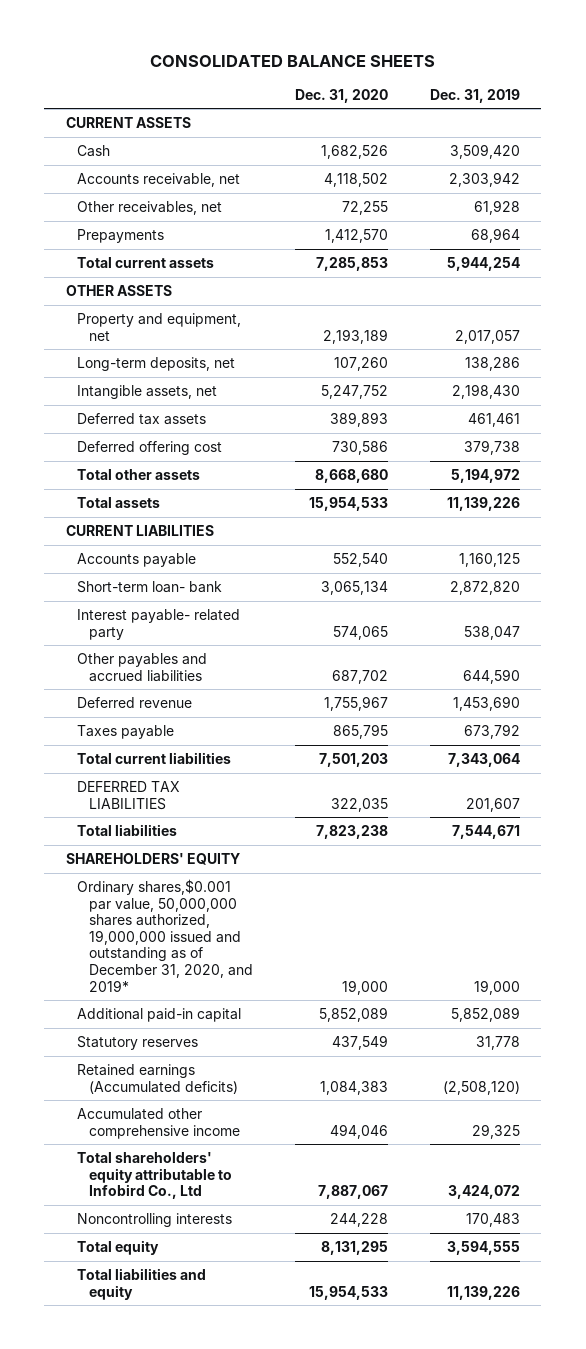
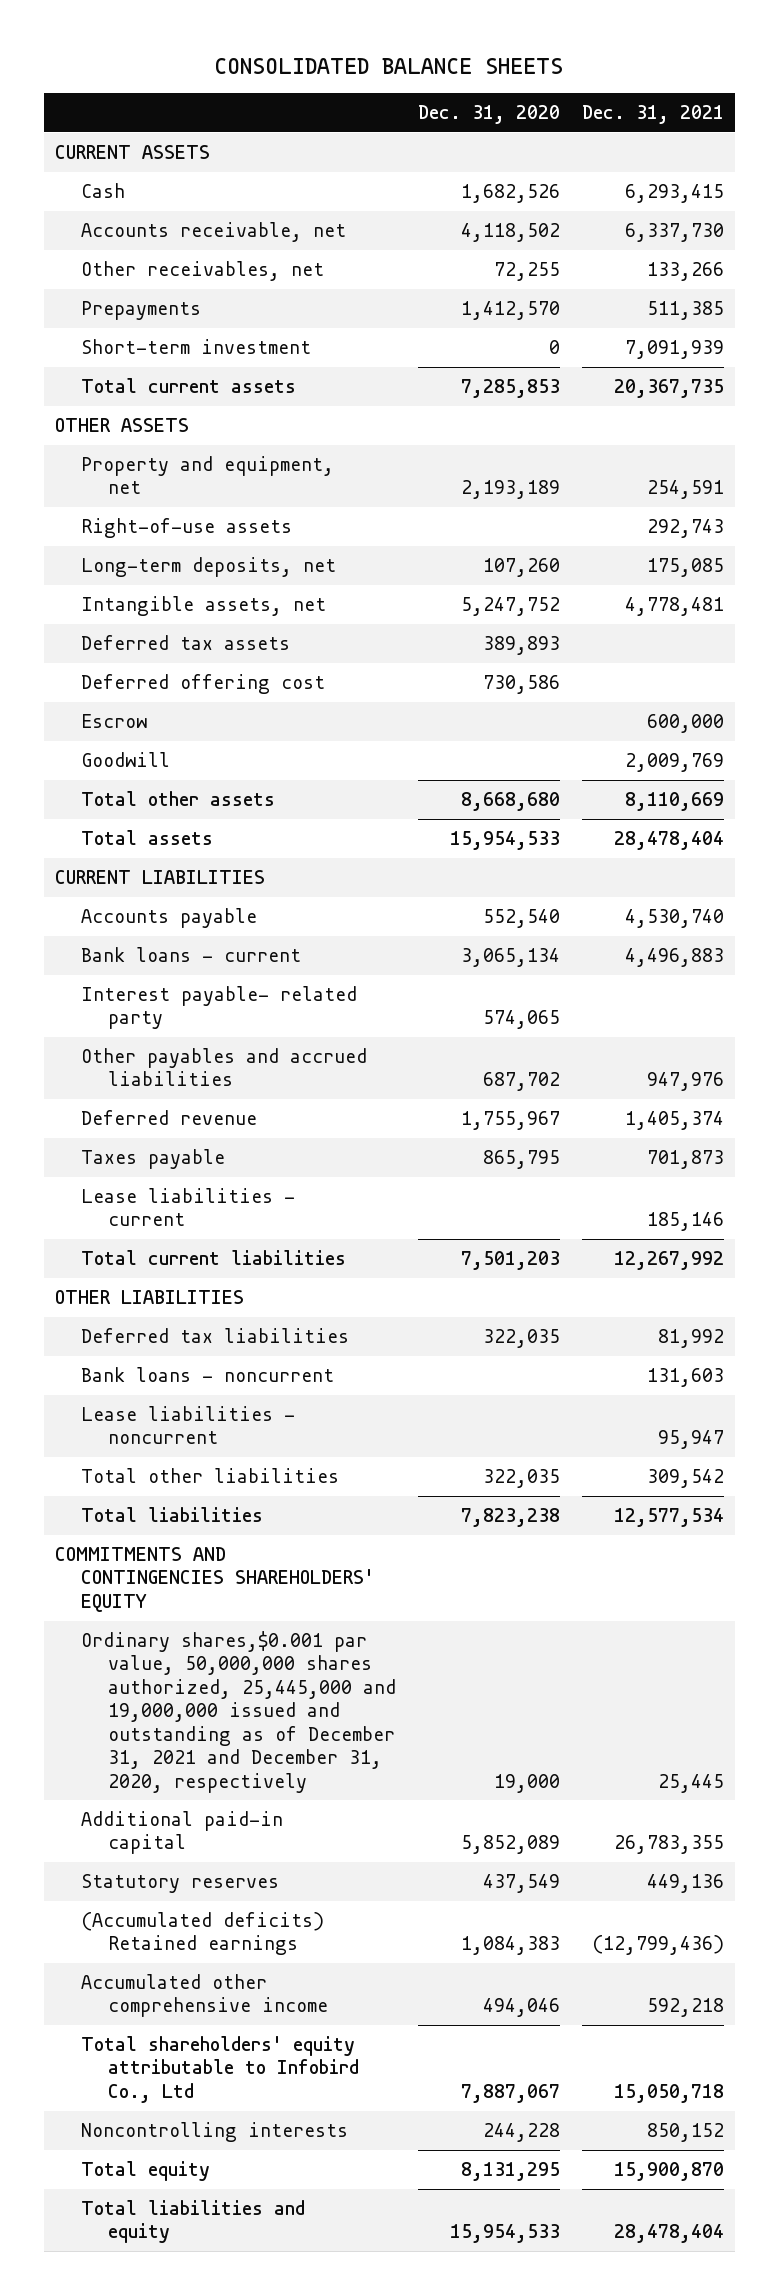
- | Dec. 31, 2020 | Dec. 31, 2019
+ | Dec. 31, 2020 | Dec. 31, 2021
+ Short-term investment | 0 | 7,091,939
+ Right-of-use assets | | 292,743
+ Escrow | | 600,000
+ Goodwill | | 2,009,769
- Short-term loan- bank | 3,065,134 | 2,872,820
+ Bank loans - current | 3,065,134 | 4,496,883
+ Lease liabilities - current | | 185,146
- DEFERRED TAX LIABILITIES | 322,035 | 201,607
+ OTHER LIABILITIES
+ Deferred tax liabilities | 322,035 | 81,992
+ Bank loans - noncurrent | | 131,603
+ Lease liabilities - noncurrent | | 95,947
+ Total other liabilities | 322,035 | 309,542
- SHAREHOLDERS' EQUITY
- Ordinary shares,$0.001 par value, 50,000,000 shares authorized, 19,000,000 issued and outstanding as of December 31, 2020, and 2019* | 19,000 | 19,000
+ COMMITMENTS AND CONTINGENCIES SHAREHOLDERS' EQUITY
+ Ordinary shares,$0.001 par value, 50,000,000 shares authorized, 25,445,000 and 19,000,000 issued and outstanding as of December 31, 2021 and December 31, 2020, respectively | 19,000 | 25,445
- Retained earnings (Accumulated deficits) | 1,084,383 | (2,508,120)
+ (Accumulated deficits) Retained earnings | 1,084,383 | (12,799,436)

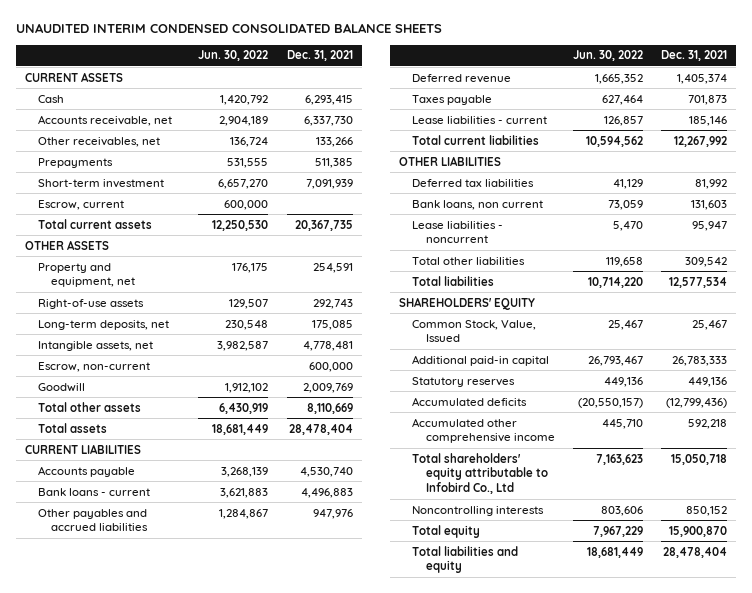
- CONSOLIDATED BALANCE SHEETS
+ UNAUDITED INTERIM CONDENSED CONSOLIDATED BALANCE SHEETS
- | Dec. 31, 2020 | Dec. 31, 2021
+ | Jun. 30, 2022 | Dec. 31, 2021
+ Escrow, current | 600,000 |
- Deferred tax assets | 389,893 |
- Deferred offering cost | 730,586 |
- Escrow | | 600,000
+ Escrow, non-current | | 600,000
- Interest payable- related party | 574,065 |
- Bank loans - noncurrent | | 131,603
+ Bank loans, non current | 73,059 | 131,603
- COMMITMENTS AND CONTINGENCIES SHAREHOLDERS' EQUITY
- Ordinary shares,$0.001 par value, 50,000,000 shares authorized, 25,445,000 and 19,000,000 issued and outstanding as of December 31, 2021 and December 31, 2020, respectively | 19,000 | 25,445
- Additional paid-in capital | 5,852,089 | 26,783,355
+ SHAREHOLDERS' EQUITY
+ Common Stock, Value, Issued | 25,467 | 25,467
+ Additional paid-in capital | 26,793,467 | 26,783,333
- (Accumulated deficits) Retained earnings | 1,084,383 | (12,799,436)
+ Accumulated deficits | (20,550,157) | (12,799,436)

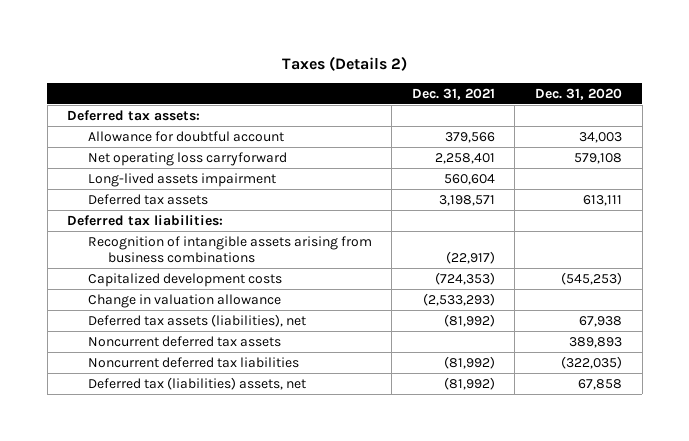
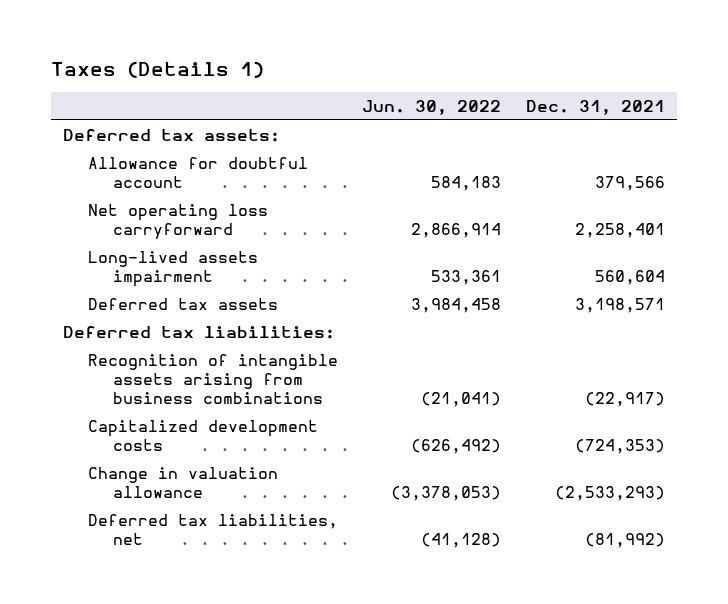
- Taxes (Details 2)
+ Taxes (Details 1)
- | Dec. 31, 2021 | Dec. 31, 2020
+ | Jun. 30, 2022 | Dec. 31, 2021
- Deferred tax assets (liabilities), net | (81,992) | 67,938
- Noncurrent deferred tax assets | | 389,893
- Noncurrent deferred tax liabilities | (81,992) | (322,035)
- Deferred tax (liabilities) assets, net | (81,992) | 67,858
+ Deferred tax liabilities, net | (41,128) | (81,992)

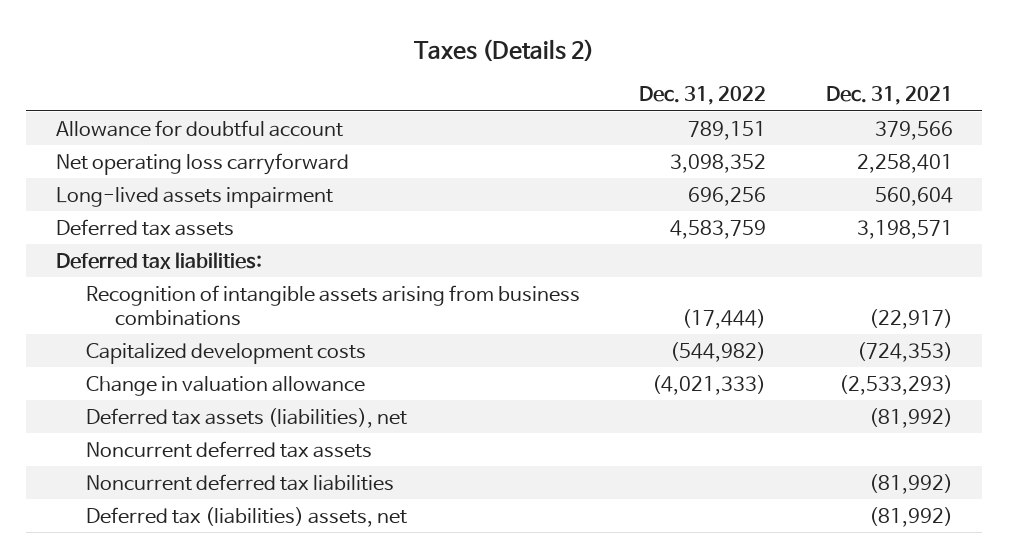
- Taxes (Details 1)
+ Taxes (Details 2)
- | Jun. 30, 2022 | Dec. 31, 2021
+ | Dec. 31, 2022 | Dec. 31, 2021
- Deferred tax assets:
- Deferred tax liabilities, net | (41,128) | (81,992)
+ Deferred tax assets (liabilities), net | | (81,992)
+ Noncurrent deferred tax assets
+ Noncurrent deferred tax liabilities | | (81,992)
+ Deferred tax (liabilities) assets, net | | (81,992)

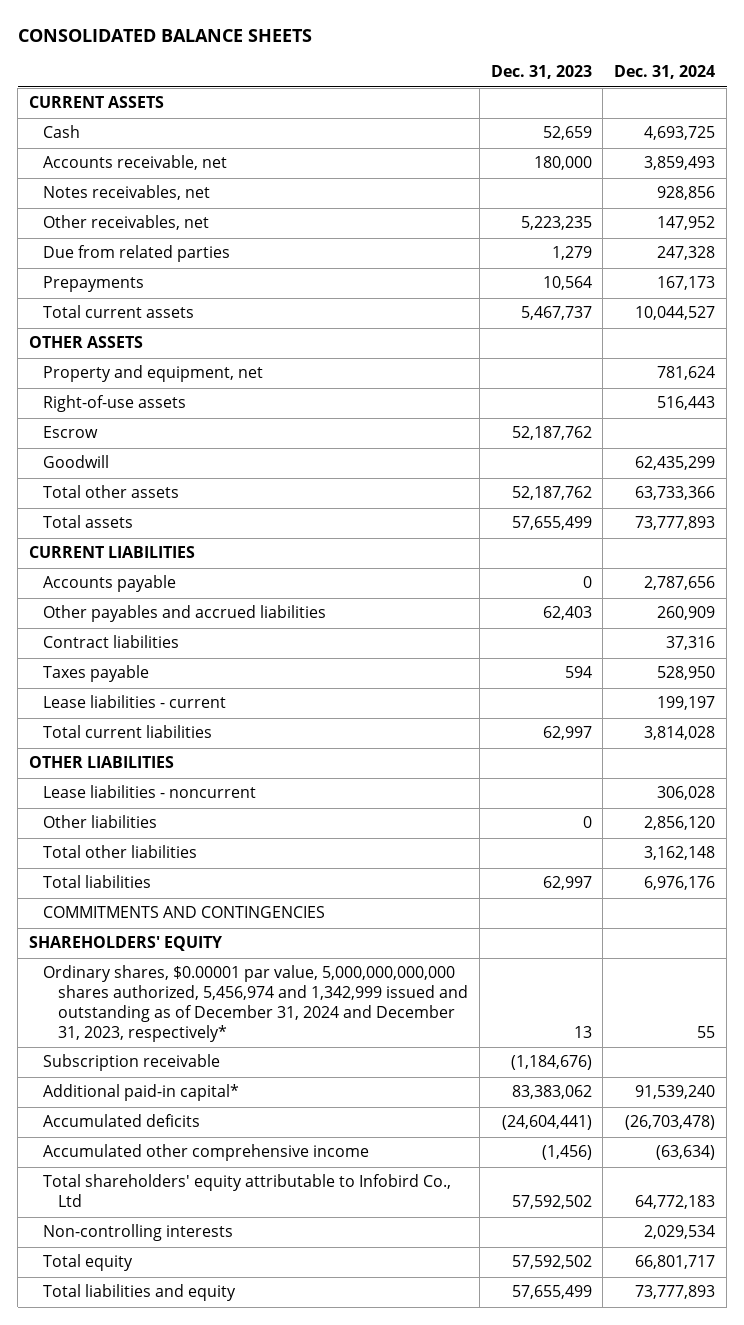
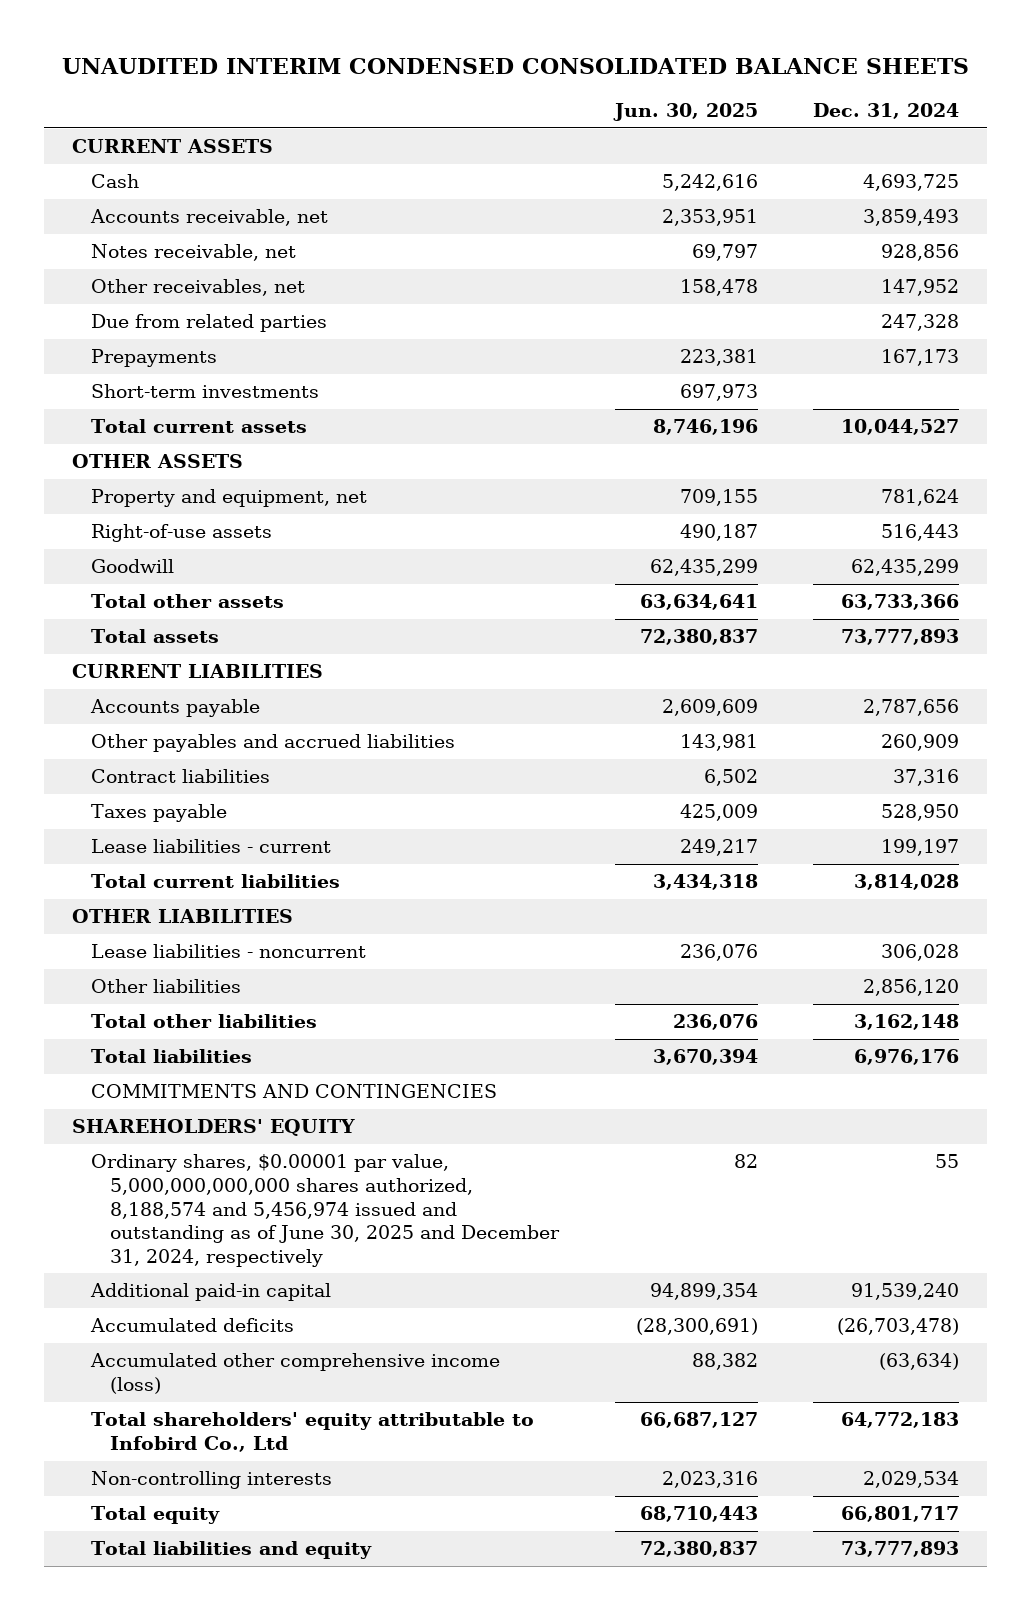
- CONSOLIDATED BALANCE SHEETS
+ UNAUDITED INTERIM CONDENSED CONSOLIDATED BALANCE SHEETS
- | Dec. 31, 2023 | Dec. 31, 2024
+ | Jun. 30, 2025 | Dec. 31, 2024
- Notes receivables, net | | 928,856
+ Notes receivable, net | 69,797 | 928,856
+ Short-term investments | 697,973 |
- Escrow | 52,187,762 |
- Ordinary shares, $0.00001 par value, 5,000,000,000,000 shares authorized, 5,456,974 and 1,342,999 issued and outstanding as of December 31, 2024 and December 31, 2023, respectively* | 13 | 55
- Subscription receivable | (1,184,676) |
- Additional paid-in capital* | 83,383,062 | 91,539,240
+ Ordinary shares, $0.00001 par value, 5,000,000,000,000 shares authorized, 8,188,574 and 5,456,974 issued and outstanding as of June 30, 2025 and December 31, 2024, respectively | 82 | 55
+ Additional paid-in capital | 94,899,354 | 91,539,240
- Accumulated other comprehensive income | (1,456) | (63,634)
+ Accumulated other comprehensive income (loss) | 88,382 | (63,634)

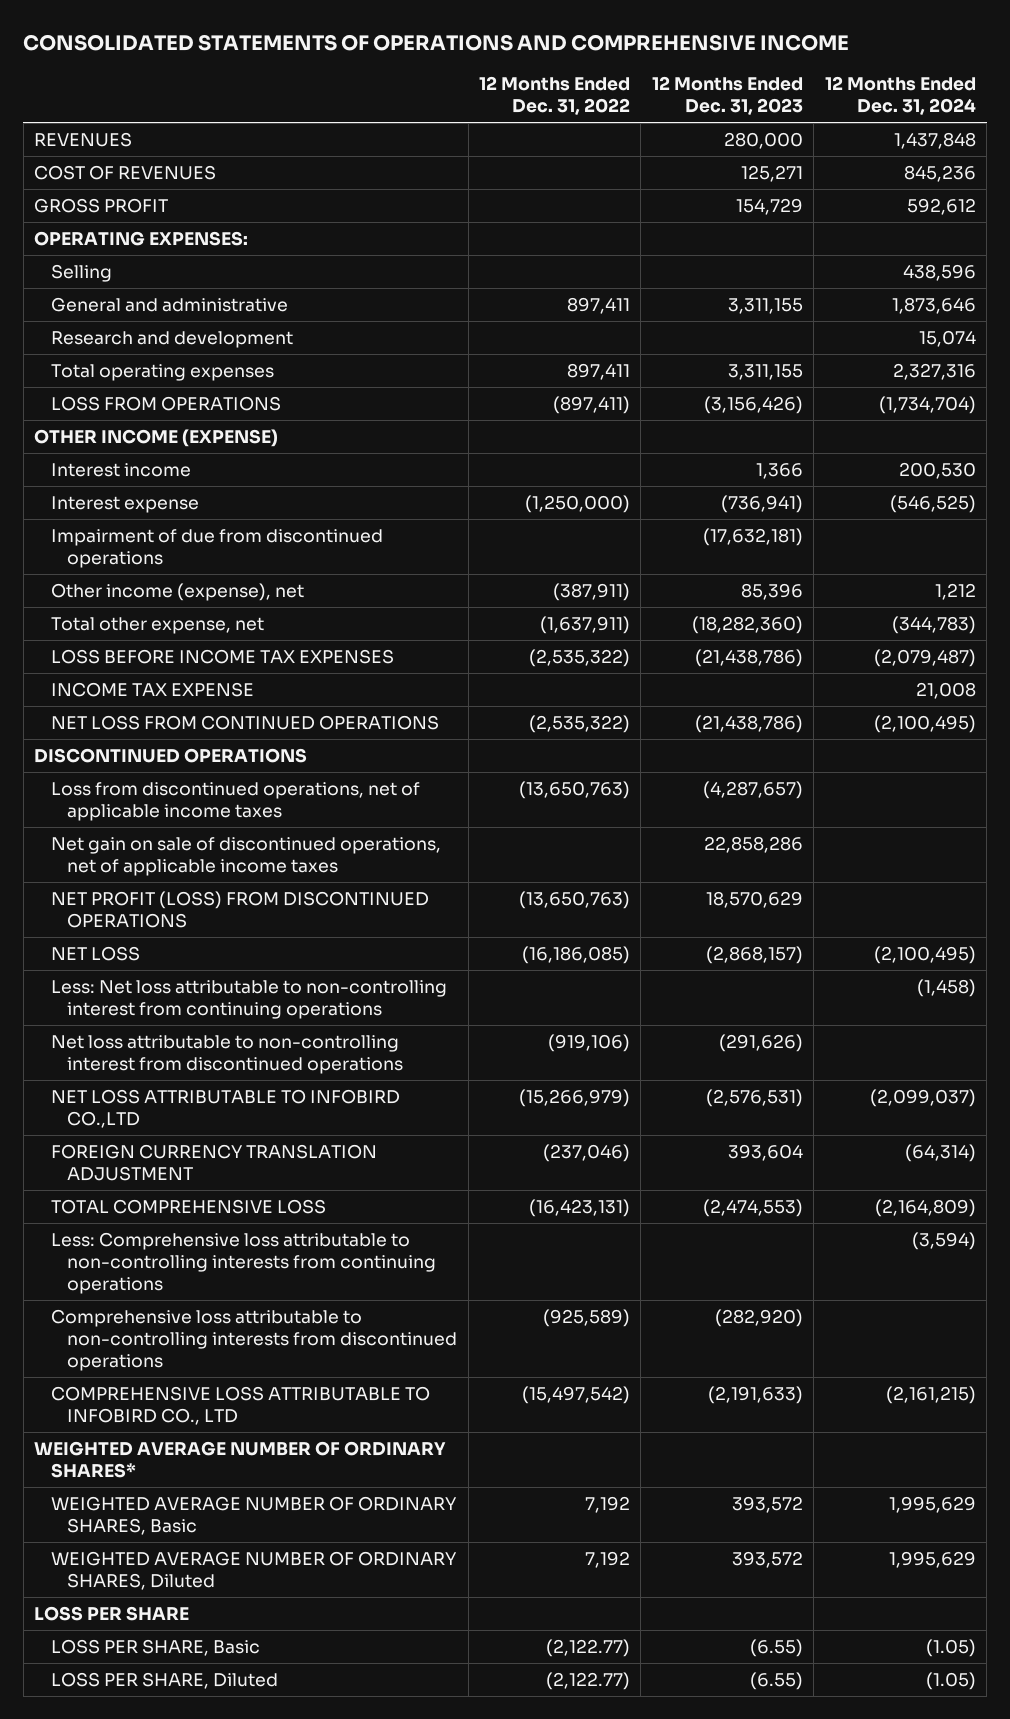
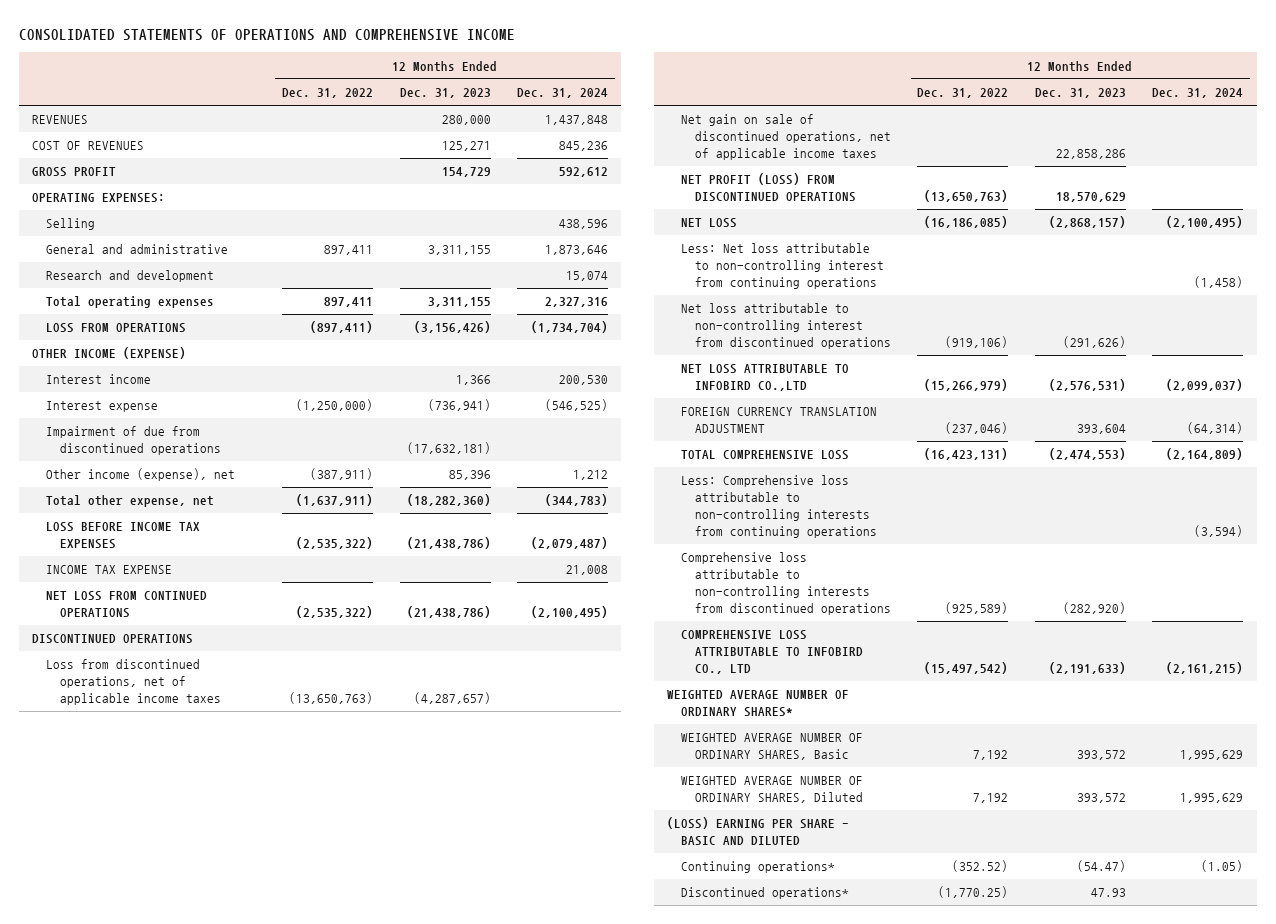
- LOSS PER SHARE
- LOSS PER SHARE, Basic | (2,122.77) | (6.55) | (1.05)
- LOSS PER SHARE, Diluted | (2,122.77) | (6.55) | (1.05)
+ (LOSS) EARNING PER SHARE - BASIC AND DILUTED
+ Continuing operations* | (352.52) | (54.47) | (1.05)
+ Discontinued operations* | (1,770.25) | 47.93 |

